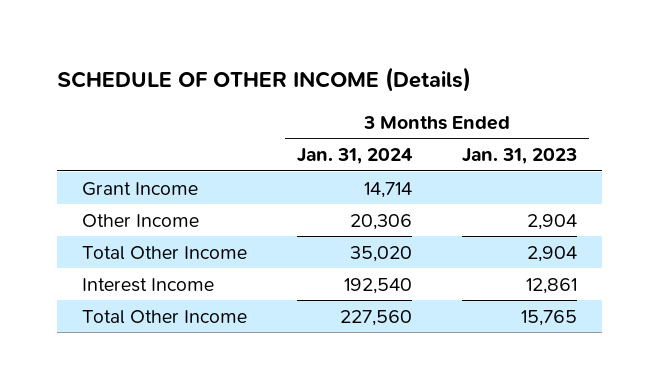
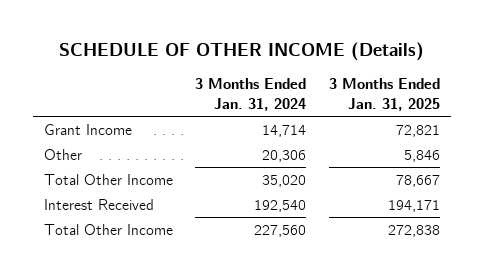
- | 3 Months Ended Jan. 31, 2024 | 3 Months Ended Jan. 31, 2023
+ | 3 Months Ended Jan. 31, 2024 | 3 Months Ended Jan. 31, 2025
- Other Income | 20,306 | 2,904
+ Other | 20,306 | 5,846
- Interest Income | 192,540 | 12,861
+ Interest Received | 192,540 | 194,171

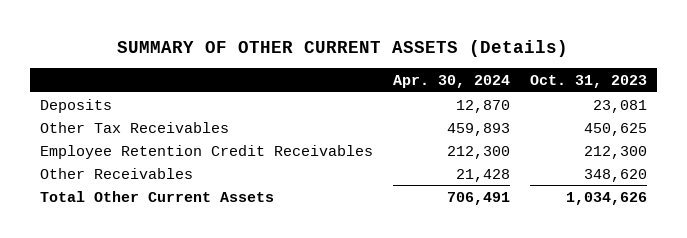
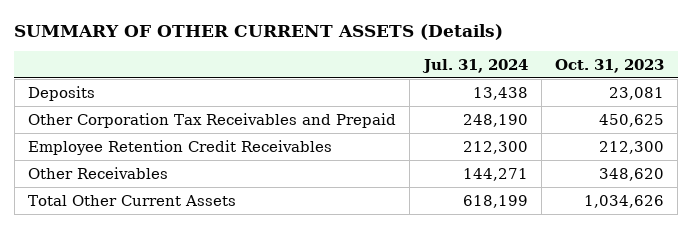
- | Apr. 30, 2024 | Oct. 31, 2023
+ | Jul. 31, 2024 | Oct. 31, 2023
- Other Tax Receivables | 459,893 | 450,625
+ Other Corporation Tax Receivables and Prepaid | 248,190 | 450,625

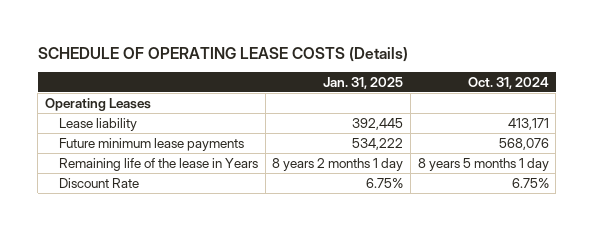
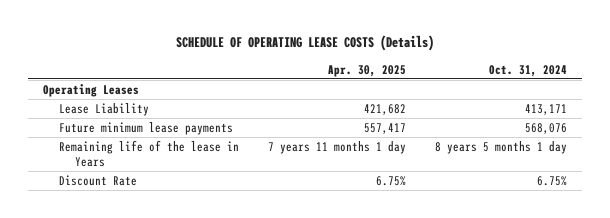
- | Jan. 31, 2025 | Oct. 31, 2024
+ | Apr. 30, 2025 | Oct. 31, 2024
- Lease liability | 392,445 | 413,171
+ Lease Liability | 421,682 | 413,171

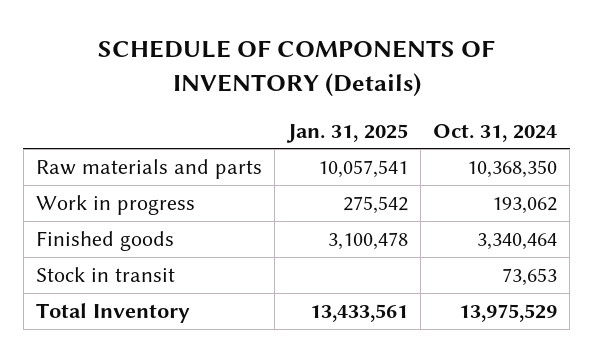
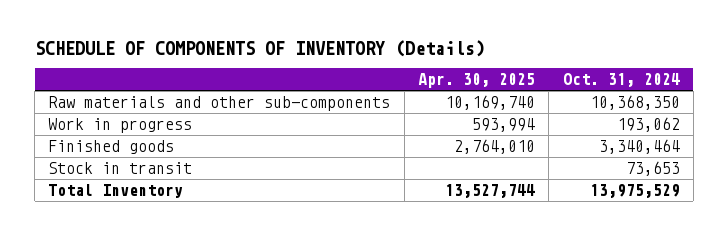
- | Jan. 31, 2025 | Oct. 31, 2024
+ | Apr. 30, 2025 | Oct. 31, 2024
- Raw materials and parts | 10,057,541 | 10,368,350
+ Raw materials and other sub-components | 10,169,740 | 10,368,350

